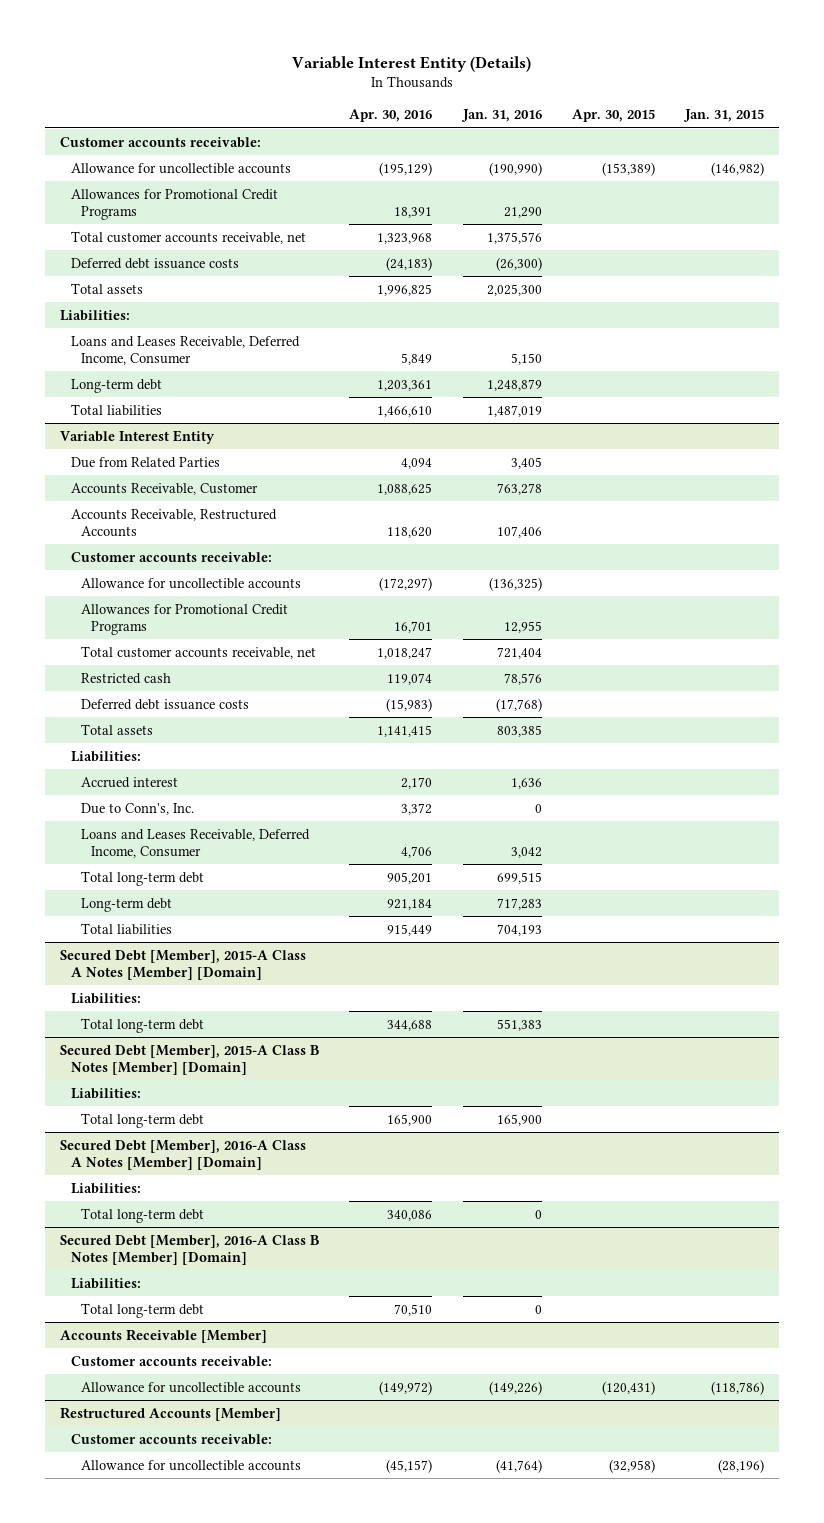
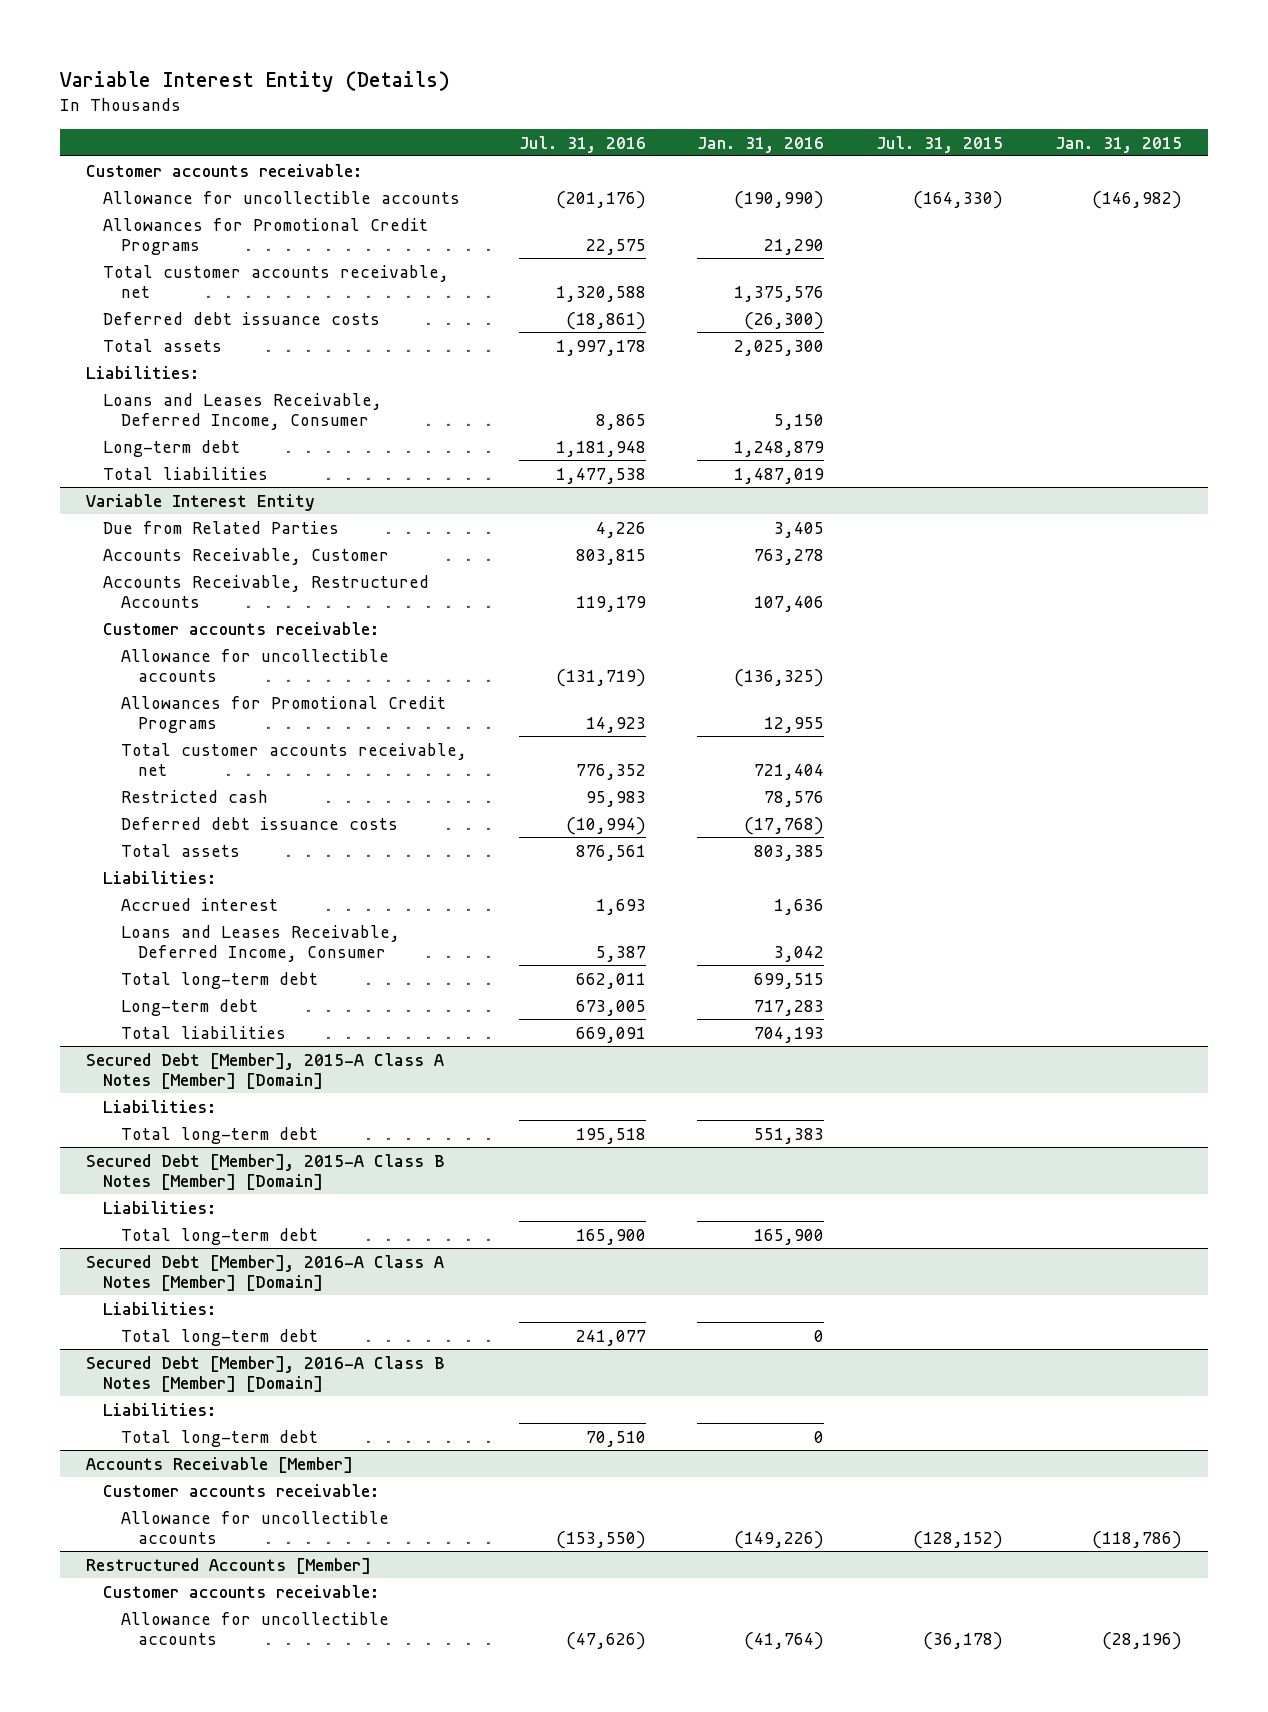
- | Apr. 30, 2016 | Jan. 31, 2016 | Apr. 30, 2015 | Jan. 31, 2015
+ | Jul. 31, 2016 | Jan. 31, 2016 | Jul. 31, 2015 | Jan. 31, 2015
@ Variable Interest Entity
- Due to Conn's, Inc. | 3,372 | 0 | |

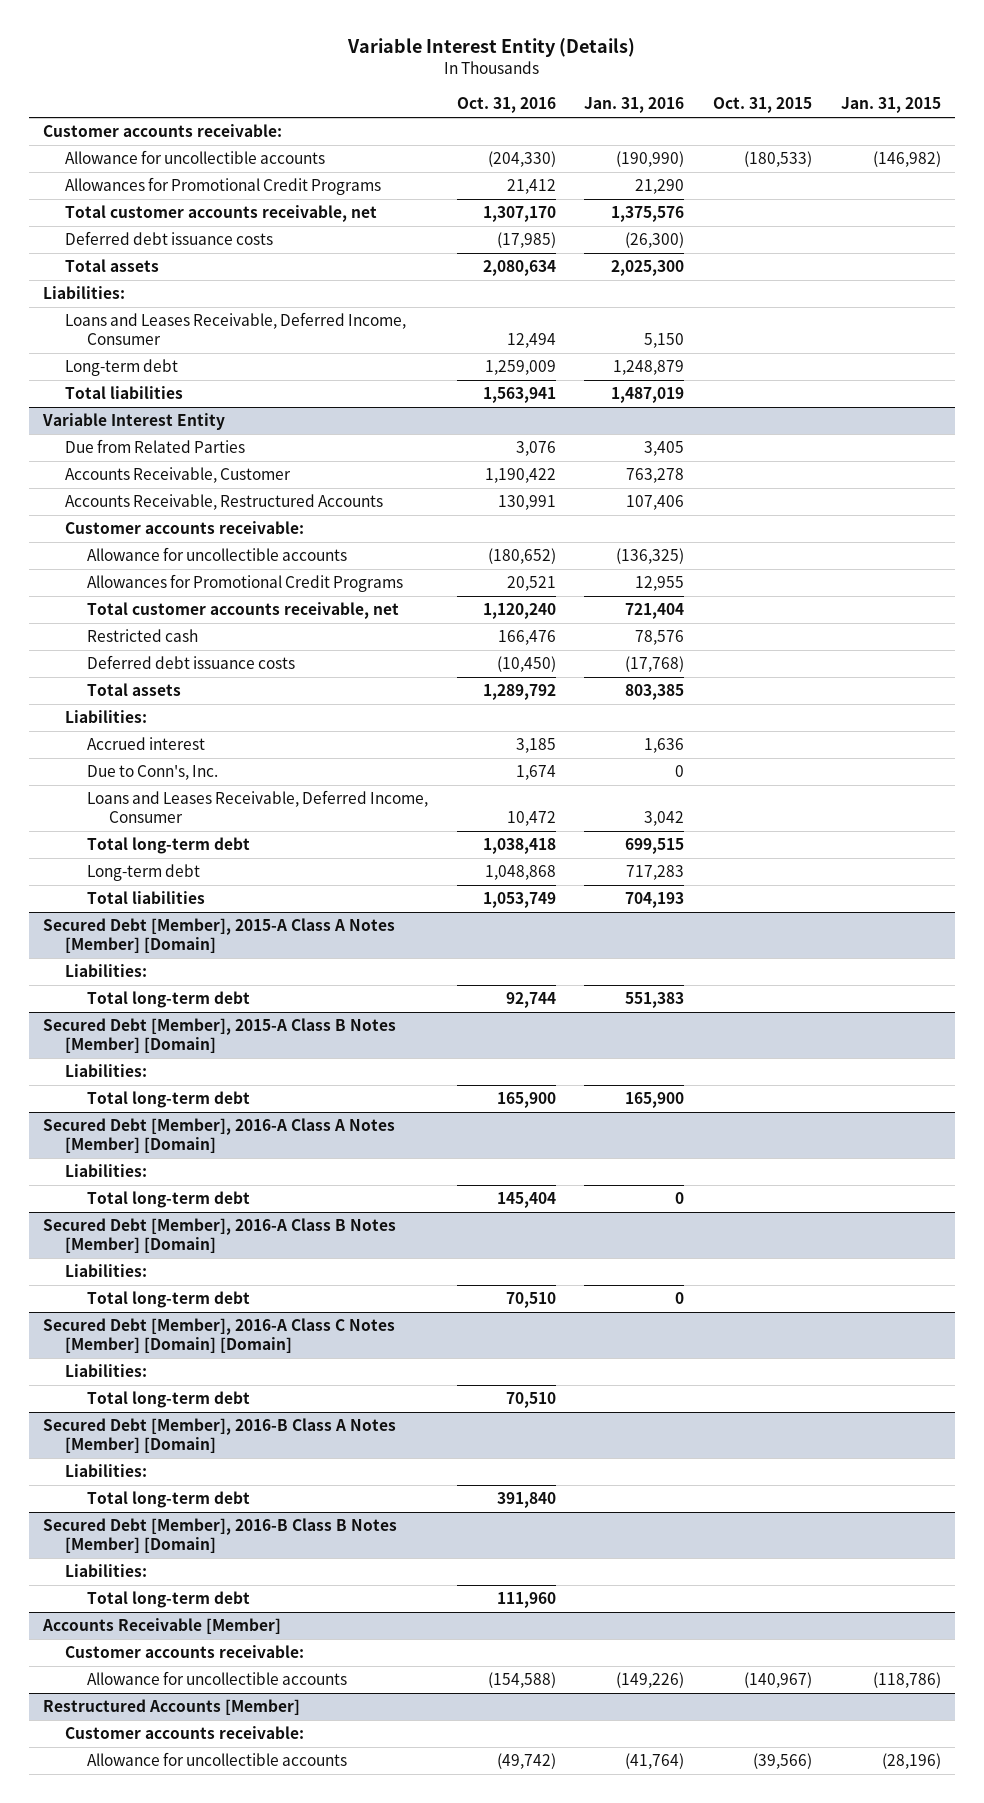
- | Jul. 31, 2016 | Jan. 31, 2016 | Jul. 31, 2015 | Jan. 31, 2015
+ | Oct. 31, 2016 | Jan. 31, 2016 | Oct. 31, 2015 | Jan. 31, 2015
@ Variable Interest Entity
+ Due to Conn's, Inc. | 1,674 | 0 | |
+ Secured Debt [Member], 2016-A Class C Notes [Member] [Domain] [Domain]
+ Liabilities:
+ Total long-term debt | 70,510 | | |
+ Secured Debt [Member], 2016-B Class A Notes [Member] [Domain]
+ Liabilities:
+ Total long-term debt | 391,840 | | |
+ Secured Debt [Member], 2016-B Class B Notes [Member] [Domain]
+ Liabilities:
+ Total long-term debt | 111,960 | | |

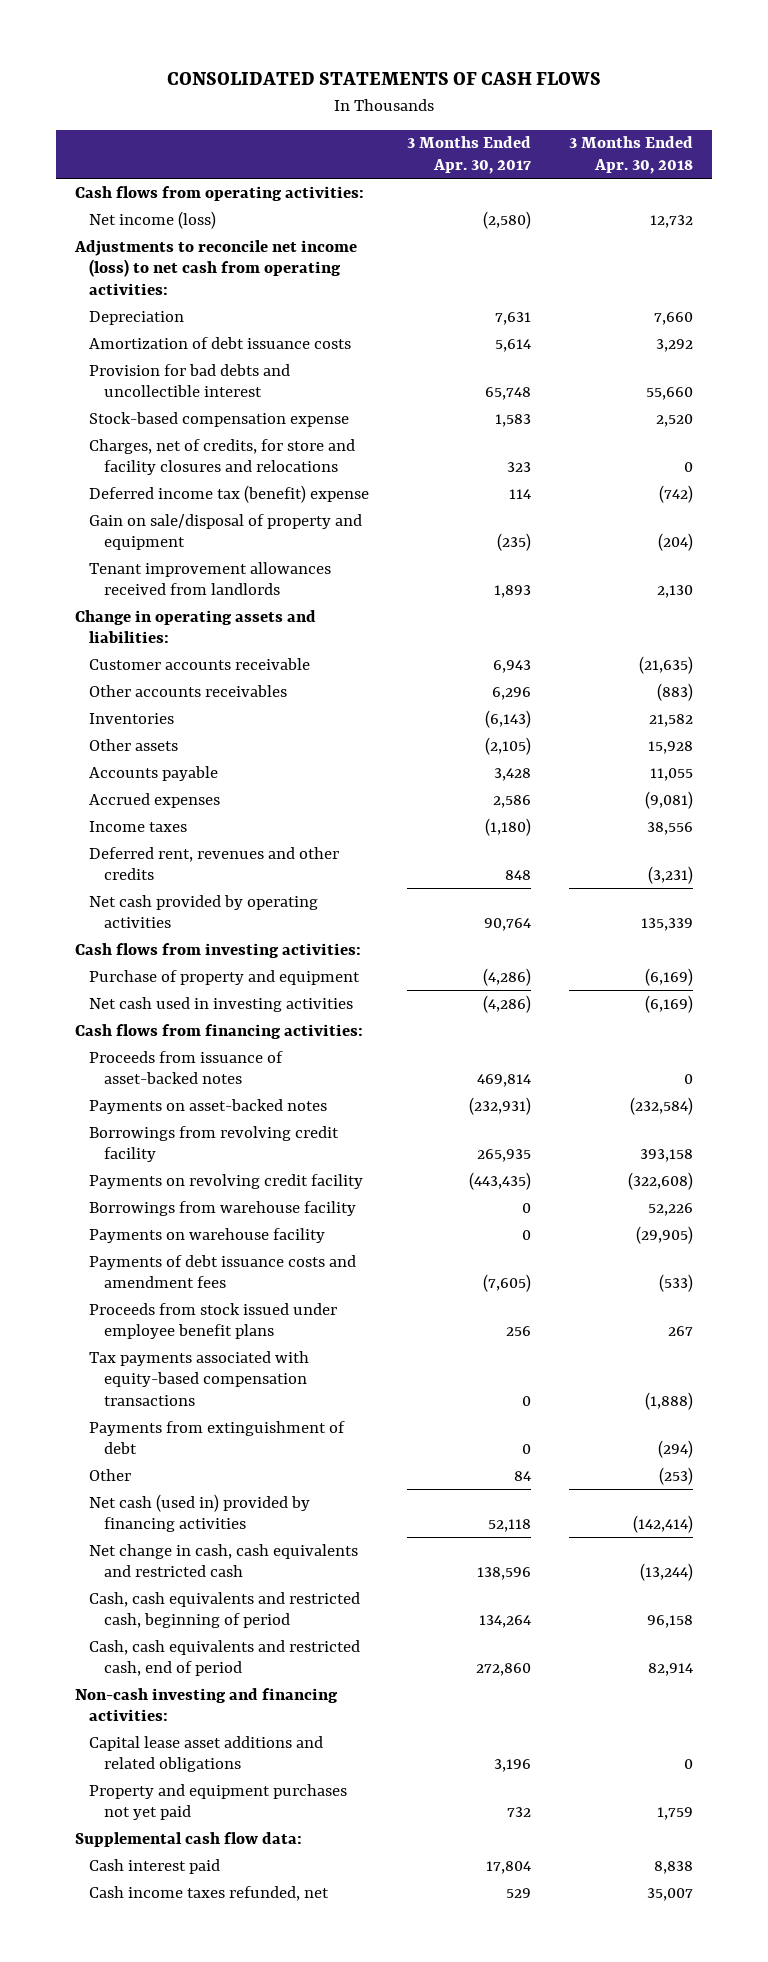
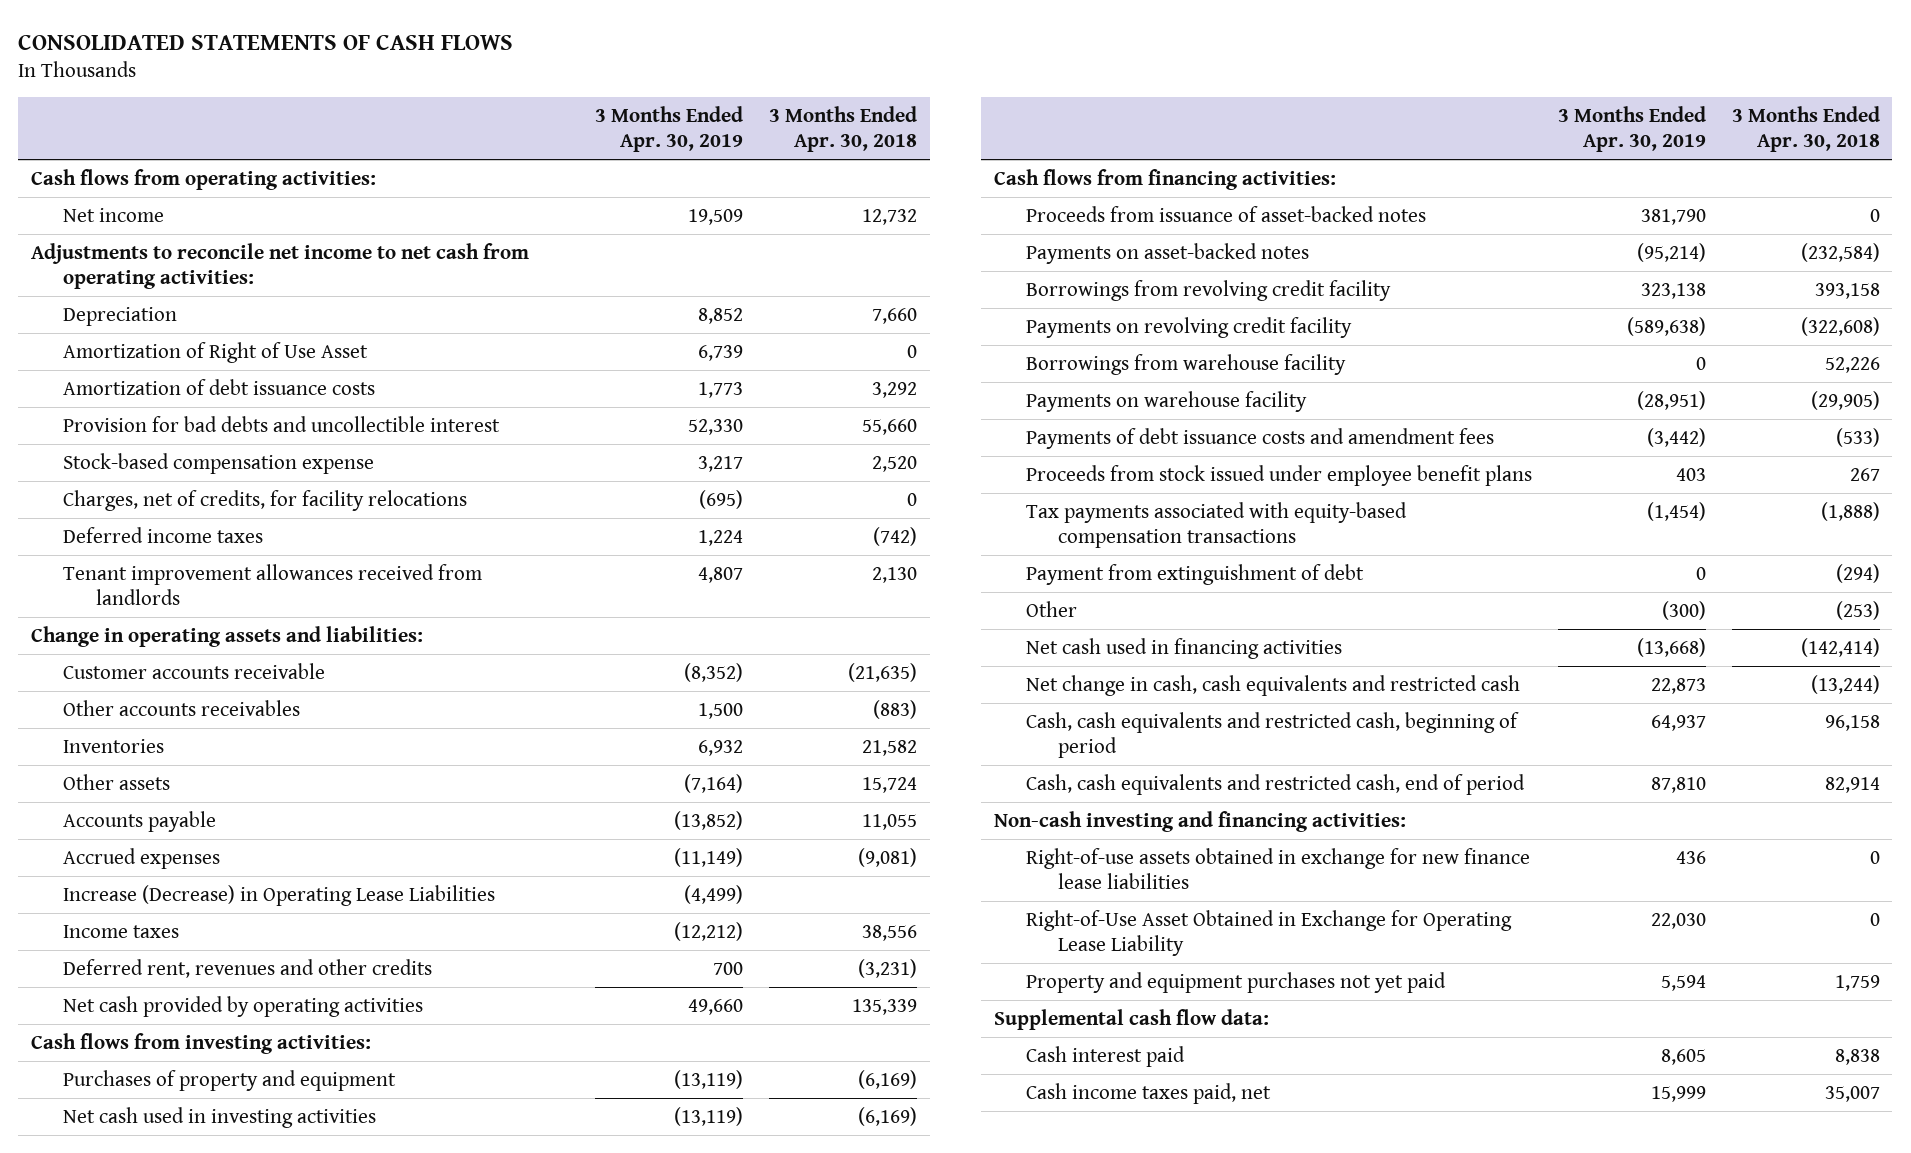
- | 3 Months Ended Apr. 30, 2017 | 3 Months Ended Apr. 30, 2018
+ | 3 Months Ended Apr. 30, 2019 | 3 Months Ended Apr. 30, 2018
- Net income (loss) | (2,580) | 12,732
- Adjustments to reconcile net income (loss) to net cash from operating activities:
+ Net income | 19,509 | 12,732
+ Adjustments to reconcile net income to net cash from operating activities:
+ Amortization of Right of Use Asset | 6,739 | 0
- Charges, net of credits, for store and facility closures and relocations | 323 | 0
- Deferred income tax (benefit) expense | 114 | (742)
- Gain on sale/disposal of property and equipment | (235) | (204)
+ Charges, net of credits, for facility relocations | (695) | 0
+ Deferred income taxes | 1,224 | (742)
- Other assets | (2,105) | 15,928
+ Other assets | (7,164) | 15,724
+ Increase (Decrease) in Operating Lease Liabilities | (4,499) |
- Purchase of property and equipment | (4,286) | (6,169)
+ Purchases of property and equipment | (13,119) | (6,169)
- Payments from extinguishment of debt | 0 | (294)
+ Payment from extinguishment of debt | 0 | (294)
- Net cash (used in) provided by financing activities | 52,118 | (142,414)
+ Net cash used in financing activities | (13,668) | (142,414)
- Capital lease asset additions and related obligations | 3,196 | 0
+ Right-of-use assets obtained in exchange for new finance lease liabilities | 436 | 0
+ Right-of-Use Asset Obtained in Exchange for Operating Lease Liability | 22,030 | 0
- Cash income taxes refunded, net | 529 | 35,007
+ Cash income taxes paid, net | 15,999 | 35,007

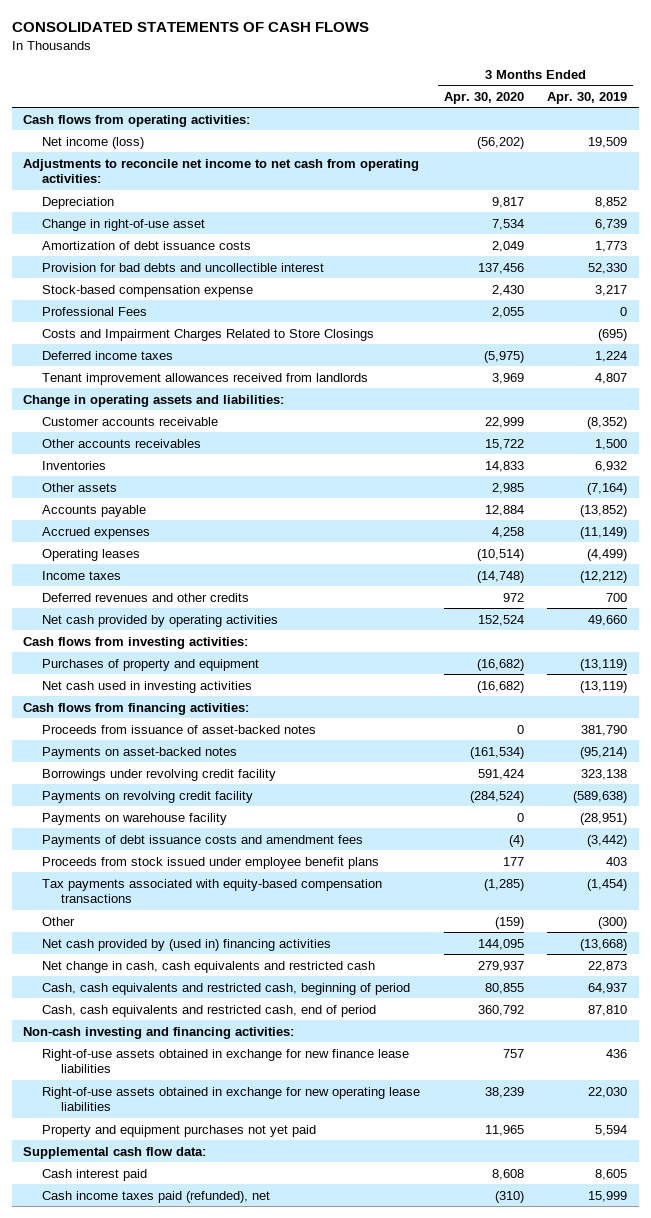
- | 3 Months Ended Apr. 30, 2019 | 3 Months Ended Apr. 30, 2018
+ | 3 Months Ended Apr. 30, 2020 | 3 Months Ended Apr. 30, 2019
- Net income | 19,509 | 12,732
+ Net income (loss) | (56,202) | 19,509
- Amortization of Right of Use Asset | 6,739 | 0
+ Change in right-of-use asset | 7,534 | 6,739
- Charges, net of credits, for facility relocations | (695) | 0
+ Professional Fees | 2,055 | 0
+ Costs and Impairment Charges Related to Store Closings | | (695)
- Increase (Decrease) in Operating Lease Liabilities | (4,499) |
+ Operating leases | (10,514) | (4,499)
- Deferred rent, revenues and other credits | 700 | (3,231)
+ Deferred revenues and other credits | 972 | 700
- Borrowings from revolving credit facility | 323,138 | 393,158
+ Borrowings under revolving credit facility | 591,424 | 323,138
- Borrowings from warehouse facility | 0 | 52,226
- Payment from extinguishment of debt | 0 | (294)
- Net cash used in financing activities | (13,668) | (142,414)
+ Net cash provided by (used in) financing activities | 144,095 | (13,668)
- Right-of-Use Asset Obtained in Exchange for Operating Lease Liability | 22,030 | 0
+ Right-of-use assets obtained in exchange for new operating lease liabilities | 38,239 | 22,030
- Cash income taxes paid, net | 15,999 | 35,007
+ Cash income taxes paid (refunded), net | (310) | 15,999

